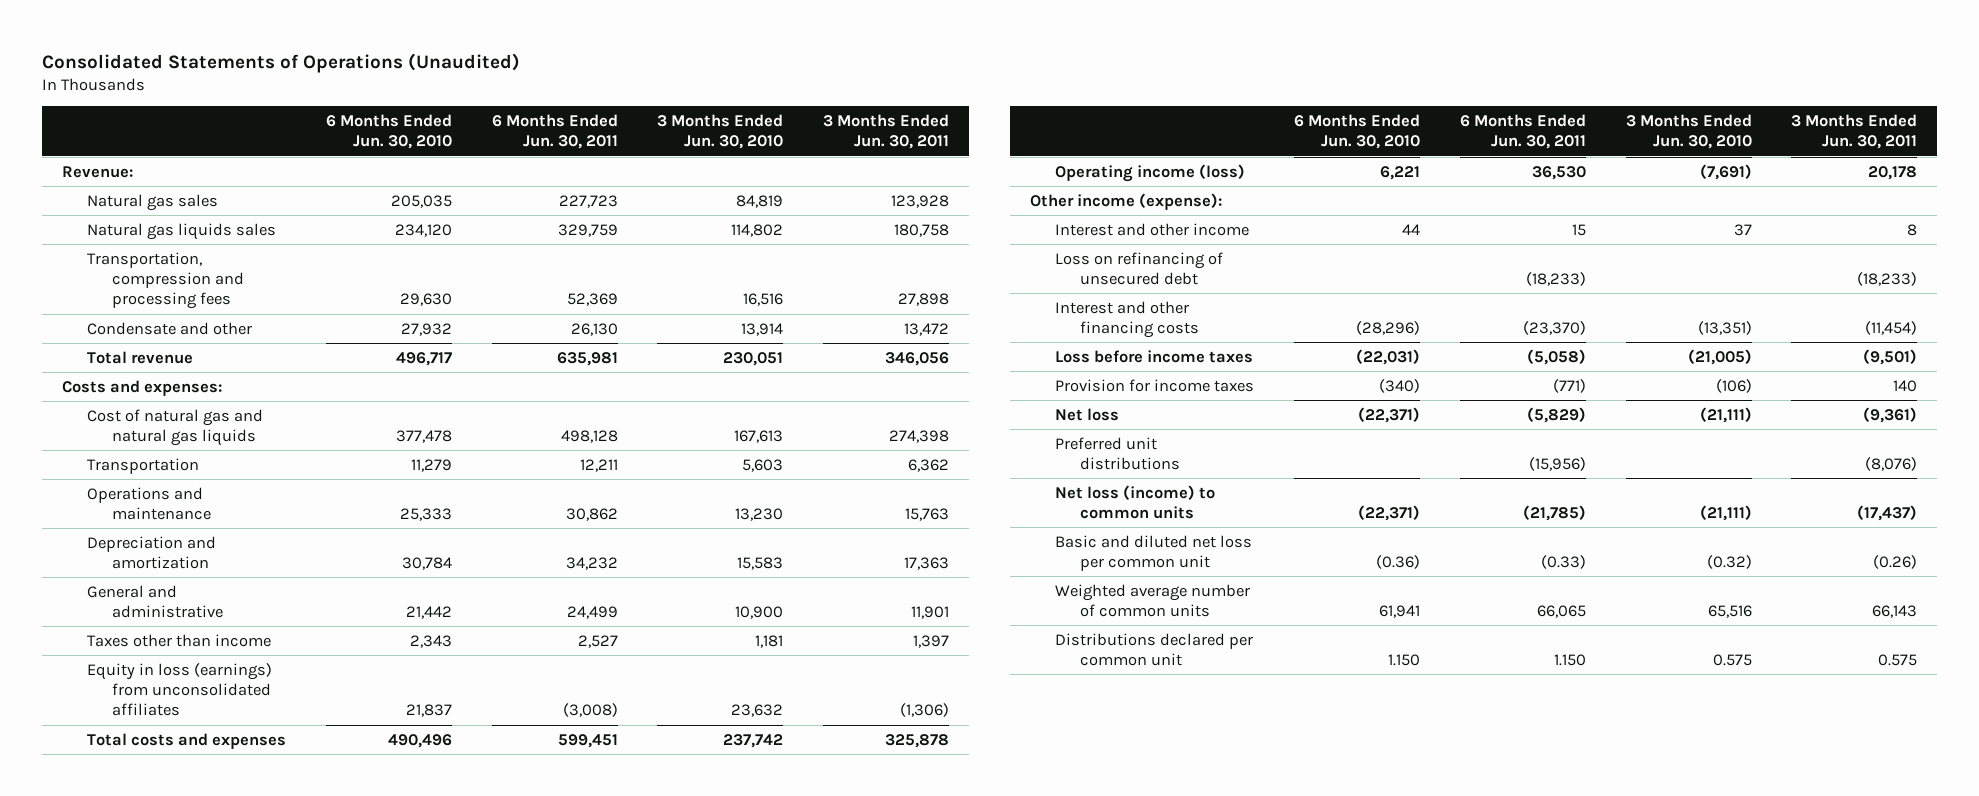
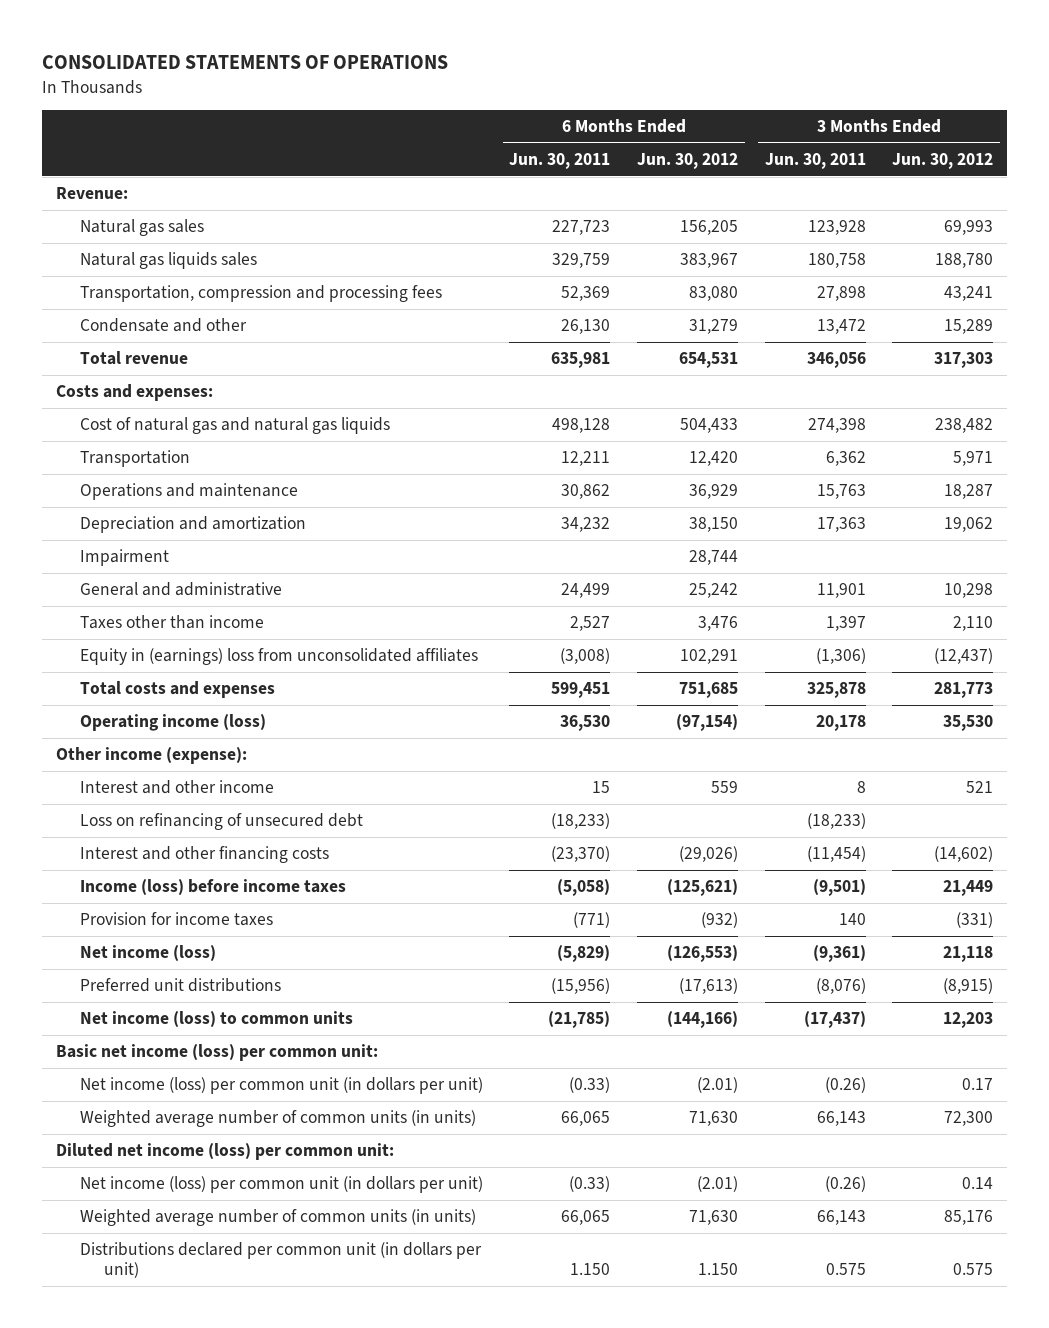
- Consolidated Statements of Operations (Unaudited)
+ CONSOLIDATED STATEMENTS OF OPERATIONS
- | 6 Months Ended Jun. 30, 2010 | 6 Months Ended Jun. 30, 2011 | 3 Months Ended Jun. 30, 2010 | 3 Months Ended Jun. 30, 2011
+ | 6 Months Ended Jun. 30, 2011 | 6 Months Ended Jun. 30, 2012 | 3 Months Ended Jun. 30, 2011 | 3 Months Ended Jun. 30, 2012
+ Impairment | | 28,744 | |
- Equity in loss (earnings) from unconsolidated affiliates | 21,837 | (3,008) | 23,632 | (1,306)
+ Equity in (earnings) loss from unconsolidated affiliates | (3,008) | 102,291 | (1,306) | (12,437)
- Loss before income taxes | (22,031) | (5,058) | (21,005) | (9,501)
+ Income (loss) before income taxes | (5,058) | (125,621) | (9,501) | 21,449
- Net loss | (22,371) | (5,829) | (21,111) | (9,361)
+ Net income (loss) | (5,829) | (126,553) | (9,361) | 21,118
- Net loss (income) to common units | (22,371) | (21,785) | (21,111) | (17,437)
- Basic and diluted net loss per common unit | (0.36) | (0.33) | (0.32) | (0.26)
- Weighted average number of common units | 61,941 | 66,065 | 65,516 | 66,143
- Distributions declared per common unit | 1.150 | 1.150 | 0.575 | 0.575
+ Net income (loss) to common units | (21,785) | (144,166) | (17,437) | 12,203
+ Basic net income (loss) per common unit:
+ Net income (loss) per common unit (in dollars per unit) | (0.33) | (2.01) | (0.26) | 0.17
+ Weighted average number of common units (in units) | 66,065 | 71,630 | 66,143 | 72,300
+ Diluted net income (loss) per common unit:
+ Net income (loss) per common unit (in dollars per unit) | (0.33) | (2.01) | (0.26) | 0.14
+ Weighted average number of common units (in units) | 66,065 | 71,630 | 66,143 | 85,176
+ Distributions declared per common unit (in dollars per unit) | 1.150 | 1.150 | 0.575 | 0.575

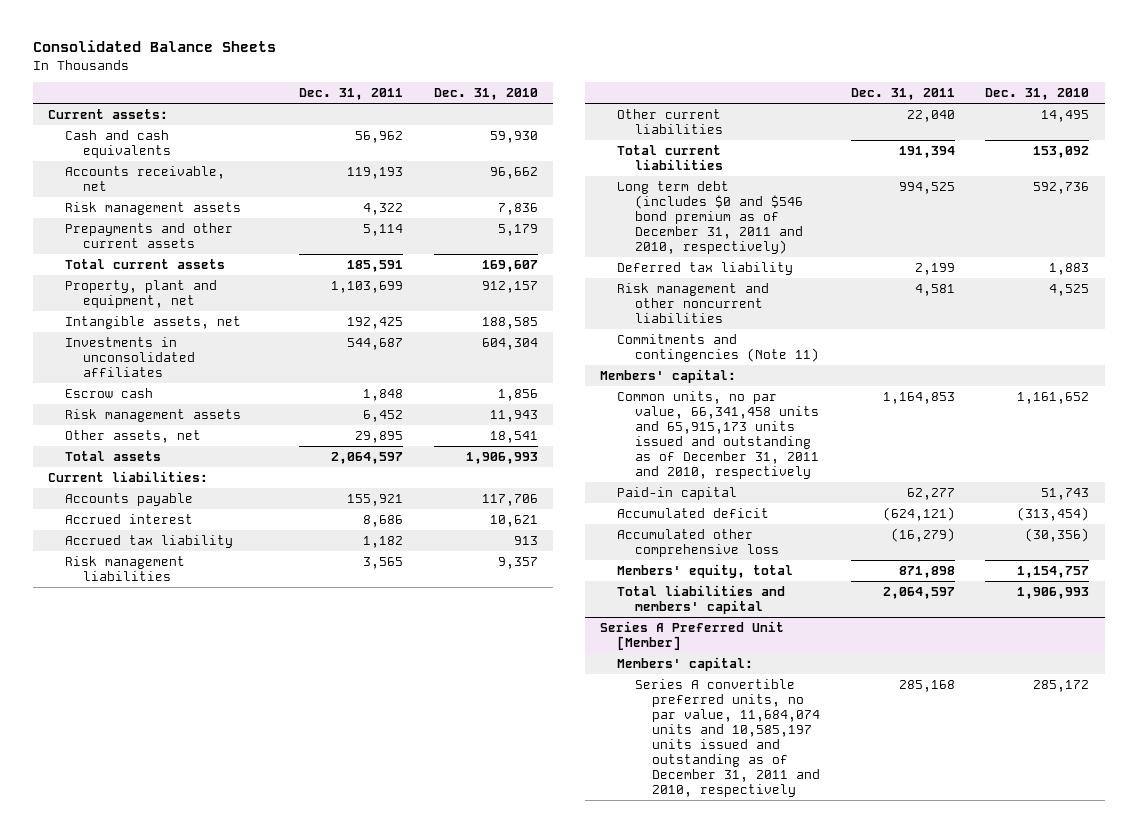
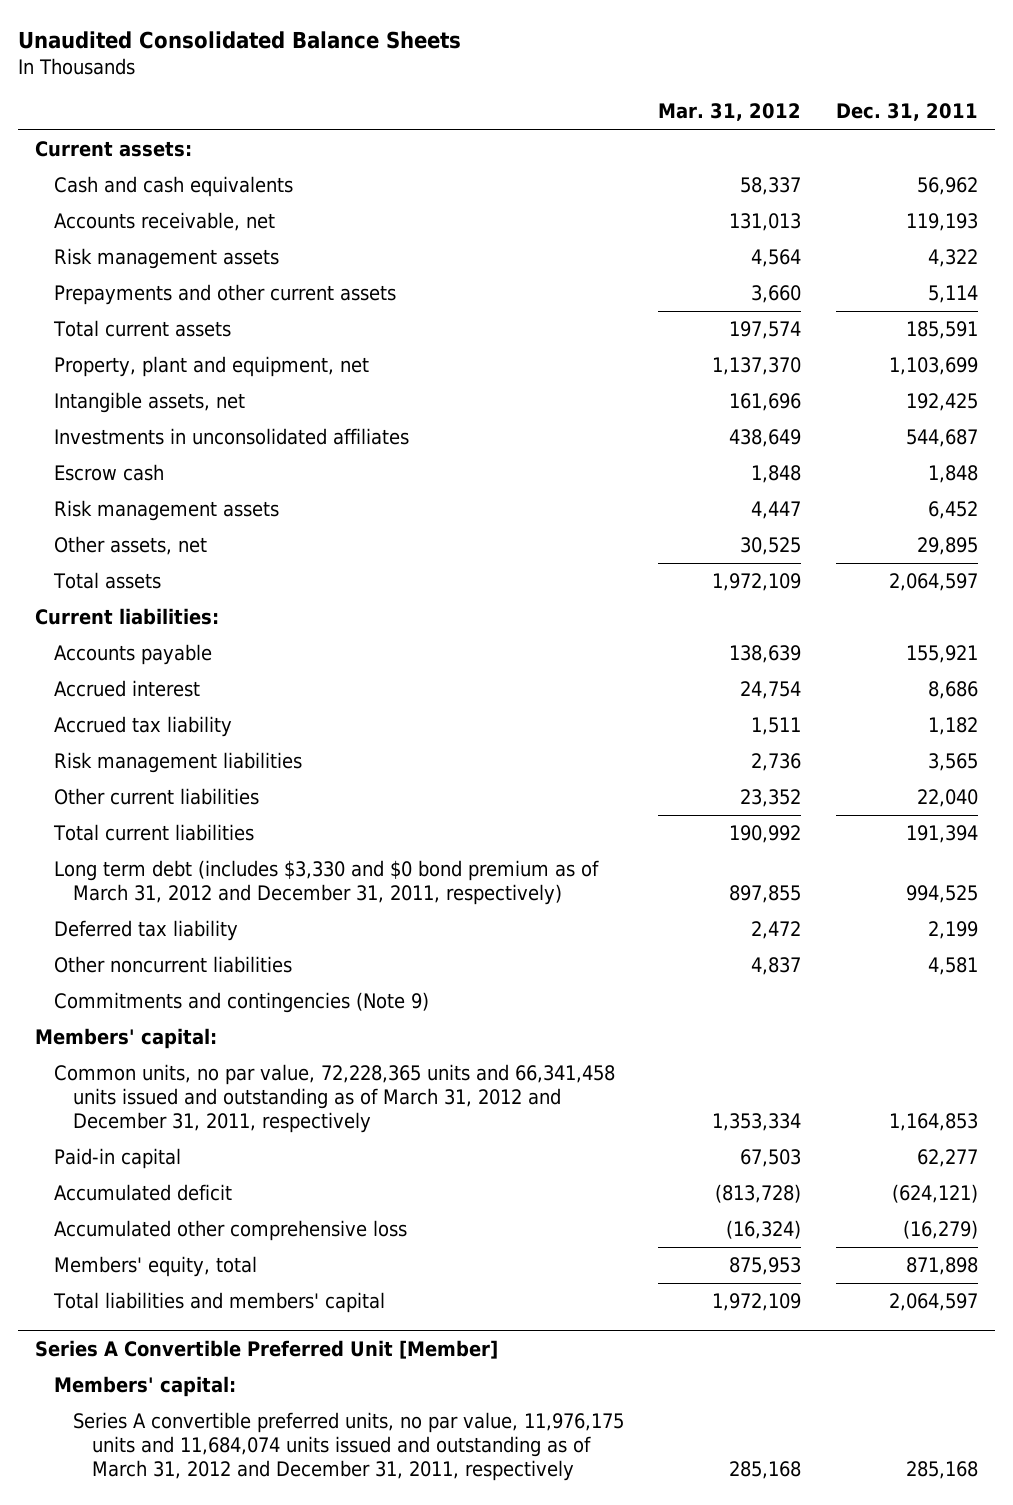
- Consolidated Balance Sheets
+ Unaudited Consolidated Balance Sheets
- | Dec. 31, 2011 | Dec. 31, 2010
+ | Mar. 31, 2012 | Dec. 31, 2011
- Long term debt (includes $0 and $546 bond premium as of December 31, 2011 and 2010, respectively) | 994,525 | 592,736
+ Long term debt (includes $3,330 and $0 bond premium as of March 31, 2012 and December 31, 2011, respectively) | 897,855 | 994,525
- Risk management and other noncurrent liabilities | 4,581 | 4,525
- Commitments and contingencies (Note 11)
+ Other noncurrent liabilities | 4,837 | 4,581
+ Commitments and contingencies (Note 9)
- Common units, no par value, 66,341,458 units and 65,915,173 units issued and outstanding as of December 31, 2011 and 2010, respectively | 1,164,853 | 1,161,652
+ Common units, no par value, 72,228,365 units and 66,341,458 units issued and outstanding as of March 31, 2012 and December 31, 2011, respectively | 1,353,334 | 1,164,853
- Series A Preferred Unit [Member]
+ Series A Convertible Preferred Unit [Member]
- Series A convertible preferred units, no par value, 11,684,074 units and 10,585,197 units issued and outstanding as of December 31, 2011 and 2010, respectively | 285,168 | 285,172
+ Series A convertible preferred units, no par value, 11,976,175 units and 11,684,074 units issued and outstanding as of March 31, 2012 and December 31, 2011, respectively | 285,168 | 285,168

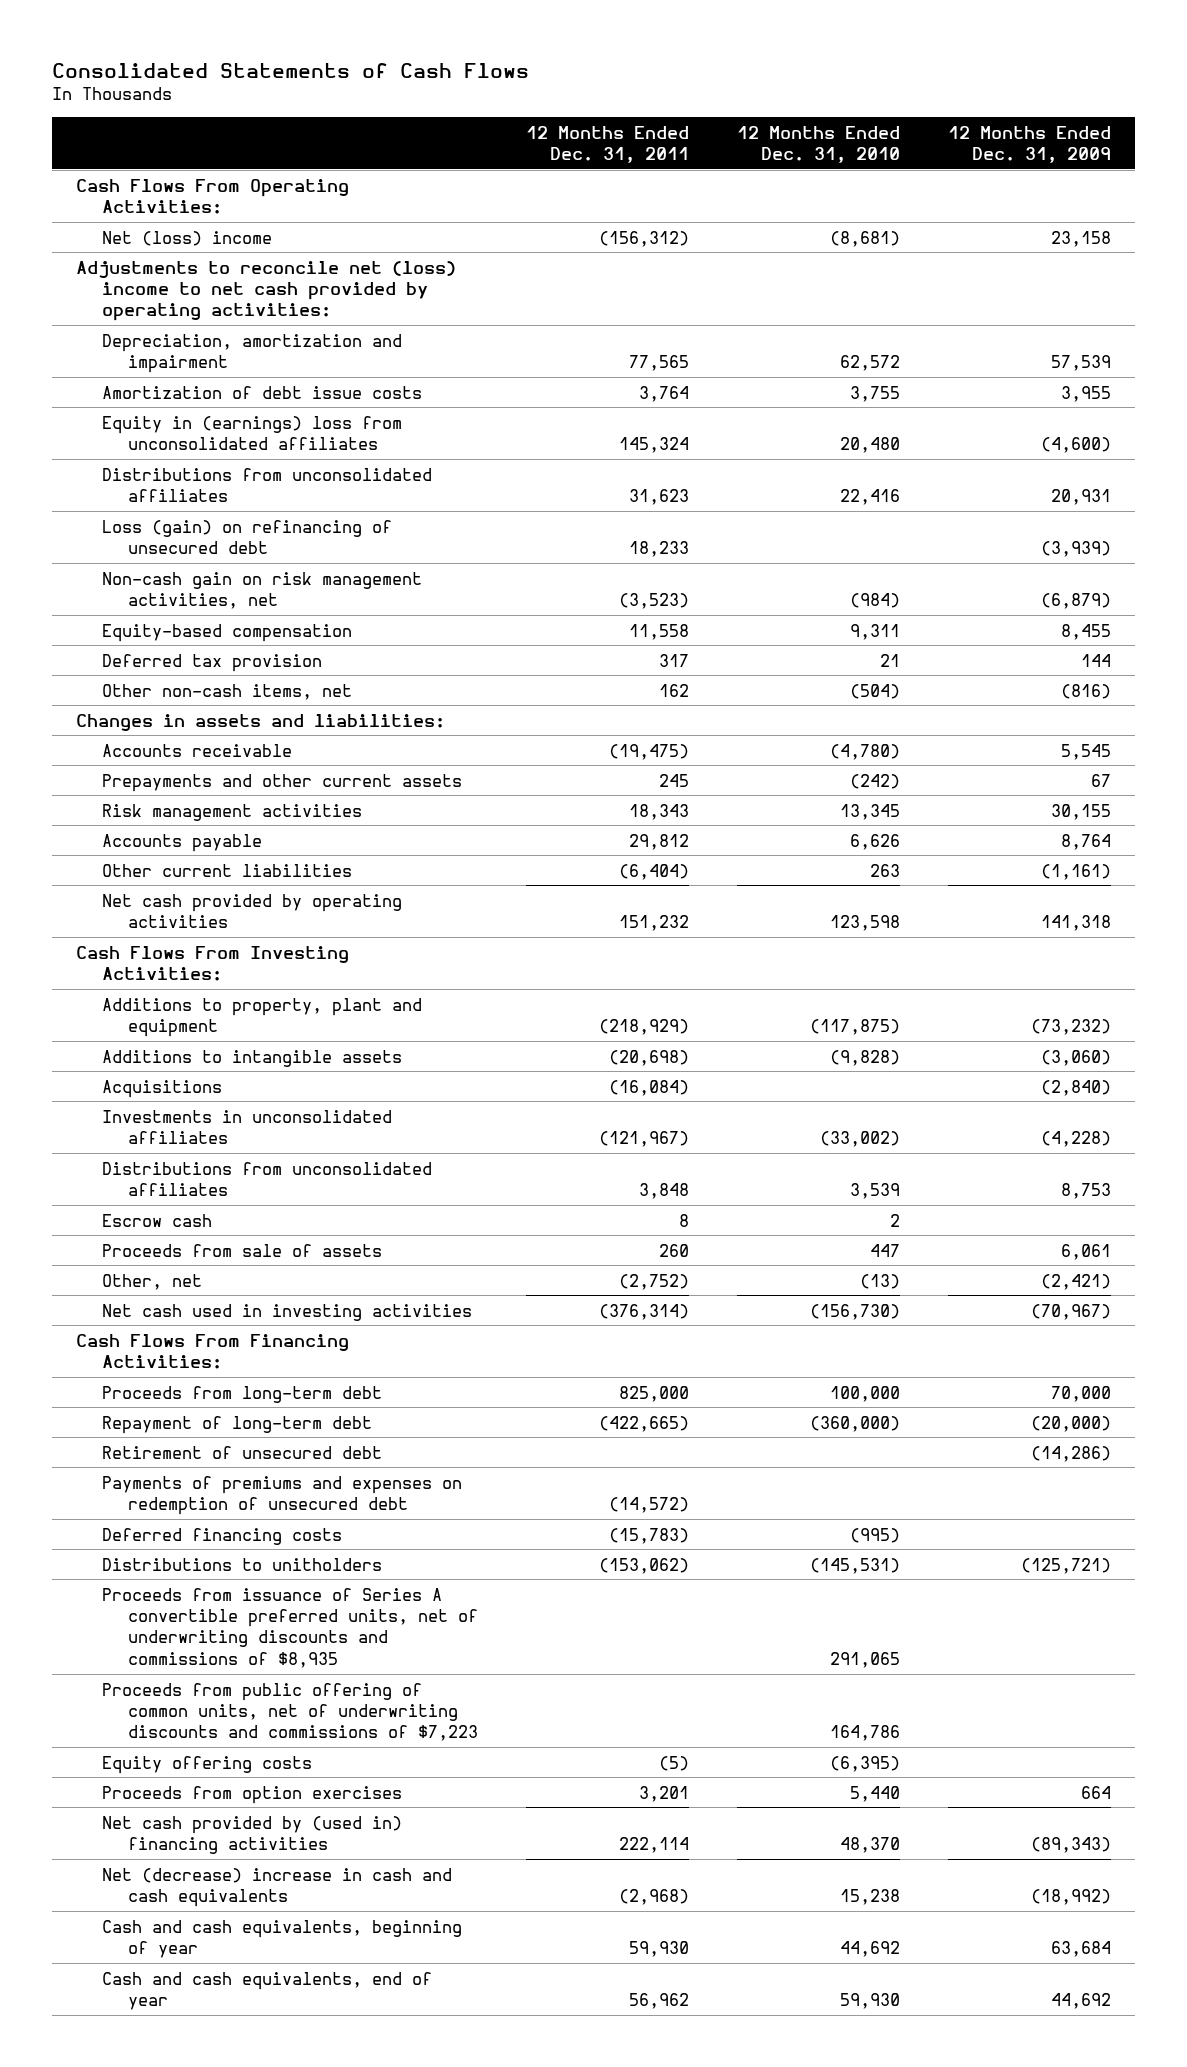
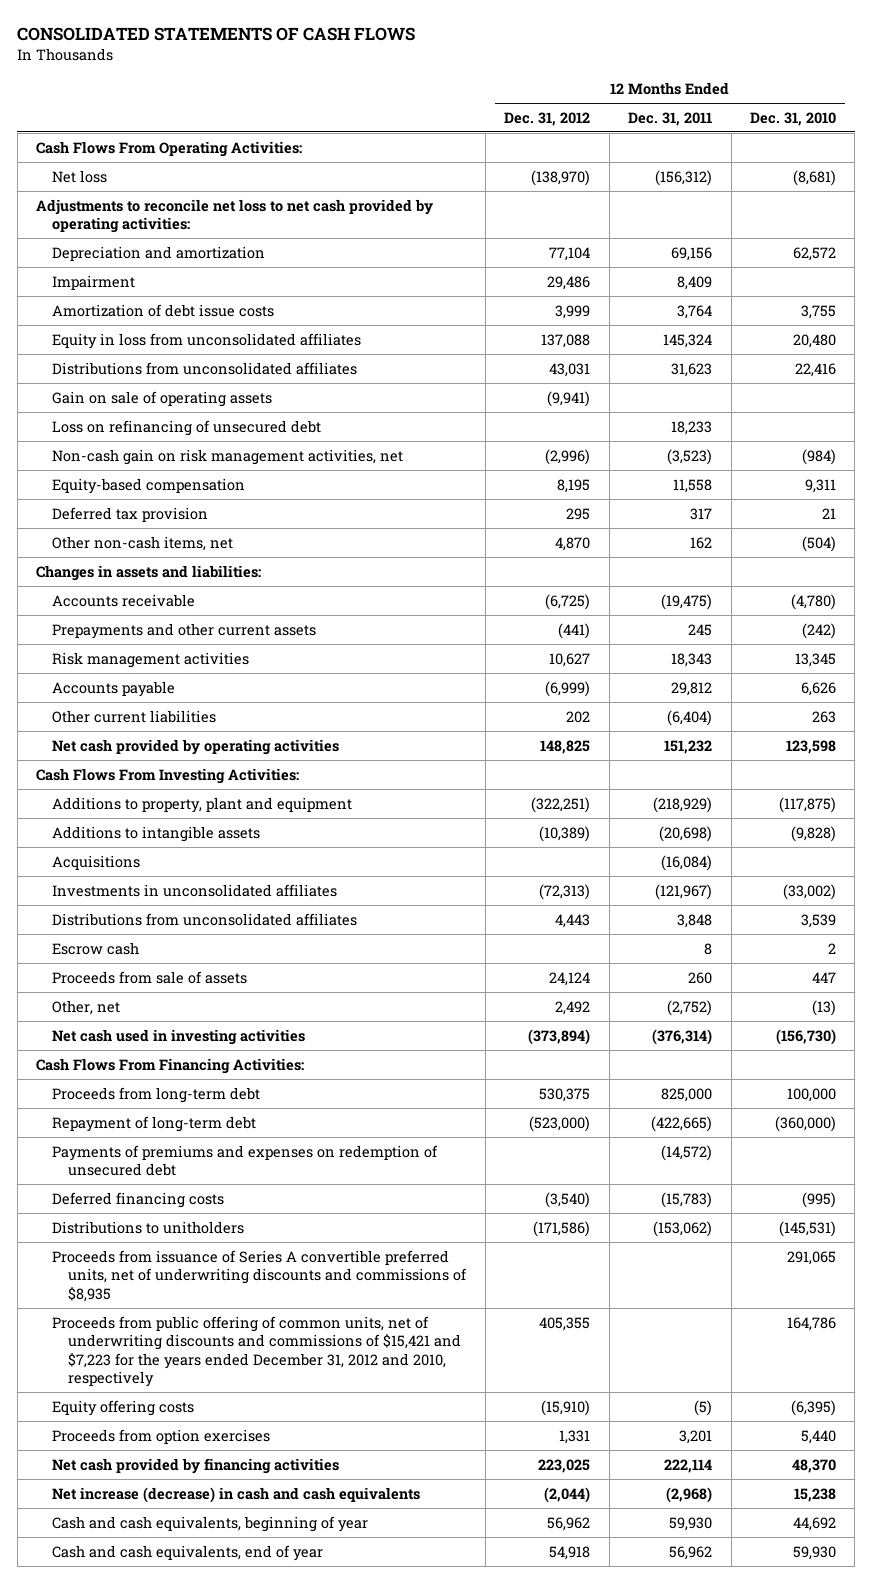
- Consolidated Statements of Cash Flows
+ CONSOLIDATED STATEMENTS OF CASH FLOWS
- | 12 Months Ended Dec. 31, 2011 | 12 Months Ended Dec. 31, 2010 | 12 Months Ended Dec. 31, 2009
+ | 12 Months Ended Dec. 31, 2012 | 12 Months Ended Dec. 31, 2011 | 12 Months Ended Dec. 31, 2010
- Net (loss) income | (156,312) | (8,681) | 23,158
- Adjustments to reconcile net (loss) income to net cash provided by operating activities:
- Depreciation, amortization and impairment | 77,565 | 62,572 | 57,539
+ Net loss | (138,970) | (156,312) | (8,681)
+ Adjustments to reconcile net loss to net cash provided by operating activities:
+ Depreciation and amortization | 77,104 | 69,156 | 62,572
+ Impairment | 29,486 | 8,409 |
- Equity in (earnings) loss from unconsolidated affiliates | 145,324 | 20,480 | (4,600)
+ Equity in loss from unconsolidated affiliates | 137,088 | 145,324 | 20,480
- Loss (gain) on refinancing of unsecured debt | 18,233 | | (3,939)
+ Gain on sale of operating assets | (9,941) | |
+ Loss on refinancing of unsecured debt | | 18,233 |
- Retirement of unsecured debt | | | (14,286)
- Proceeds from public offering of common units, net of underwriting discounts and commissions of $7,223 | | 164,786 |
+ Proceeds from public offering of common units, net of underwriting discounts and commissions of $15,421 and $7,223 for the years ended December 31, 2012 and 2010, respectively | 405,355 | | 164,786
- Net cash provided by (used in) financing activities | 222,114 | 48,370 | (89,343)
- Net (decrease) increase in cash and cash equivalents | (2,968) | 15,238 | (18,992)
+ Net cash provided by financing activities | 223,025 | 222,114 | 48,370
+ Net increase (decrease) in cash and cash equivalents | (2,044) | (2,968) | 15,238

